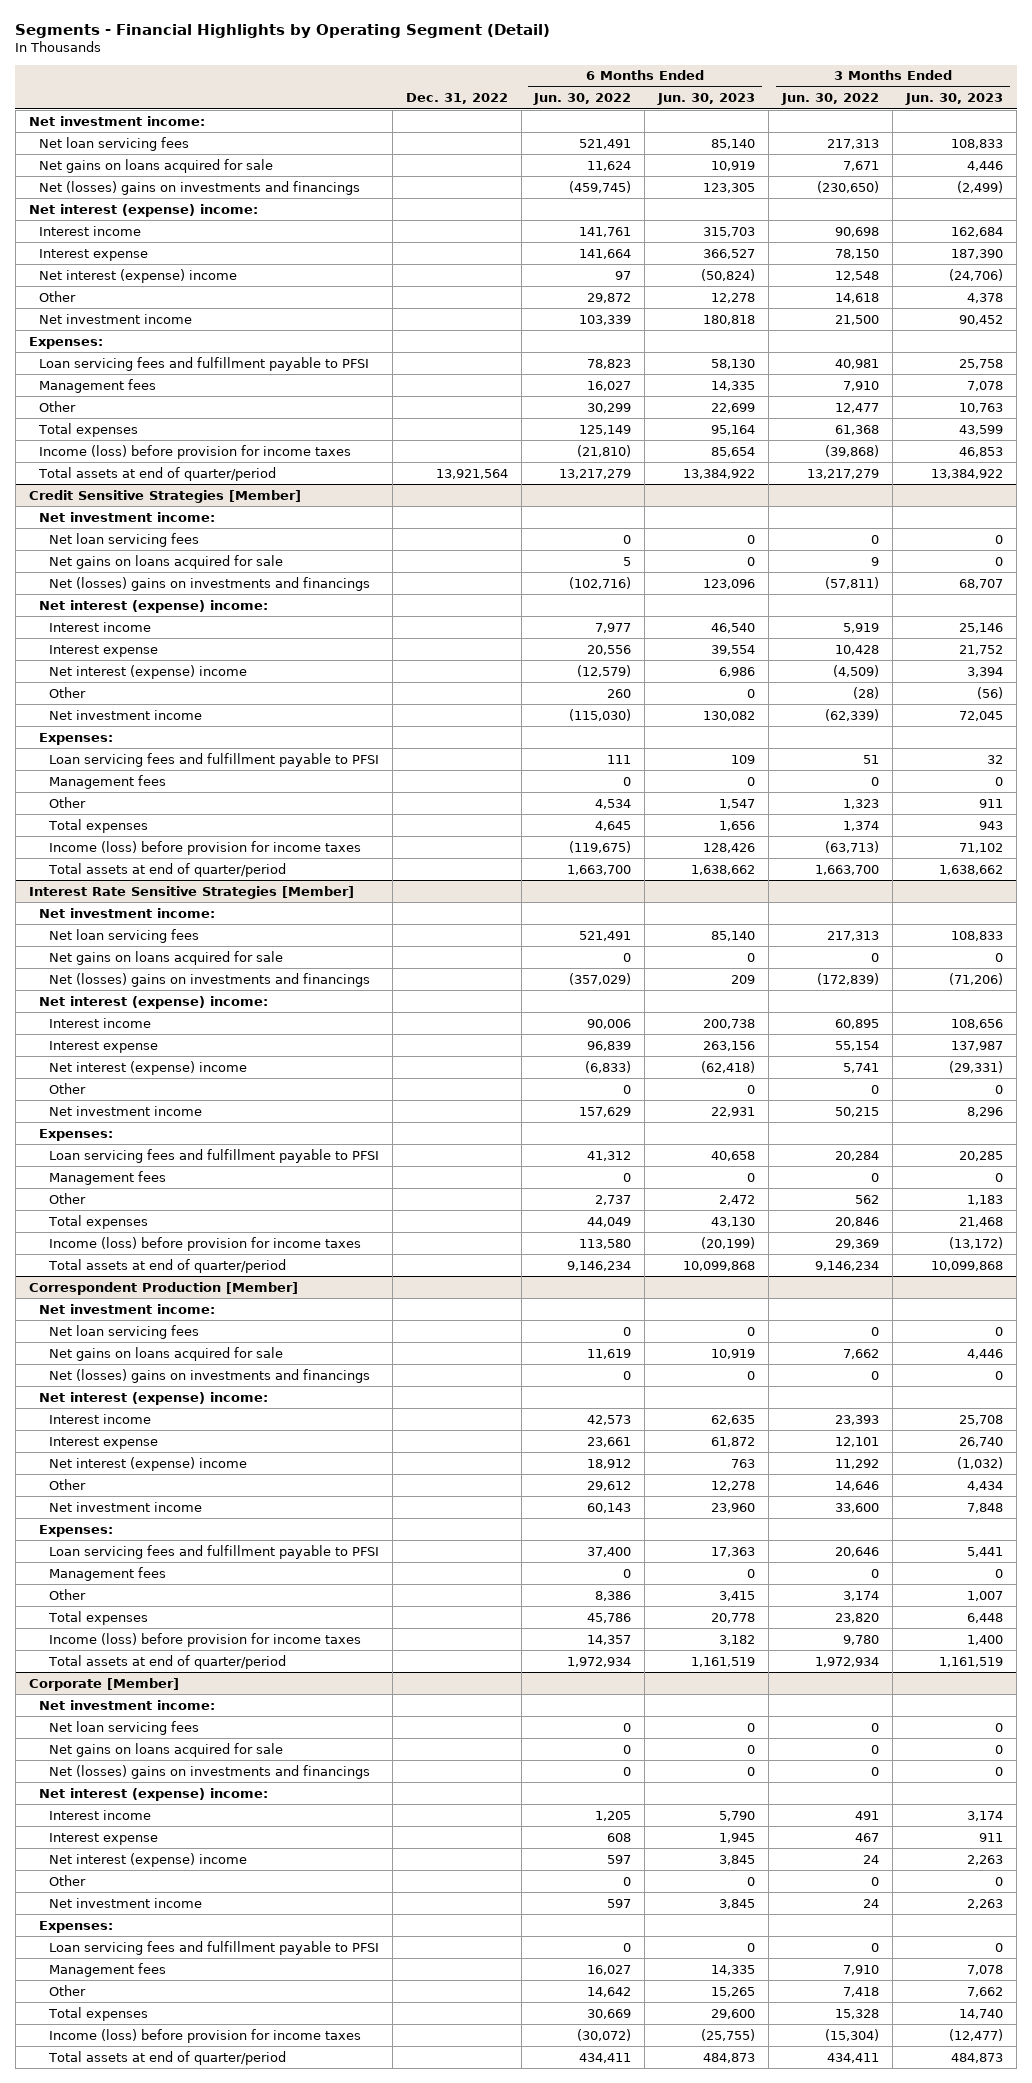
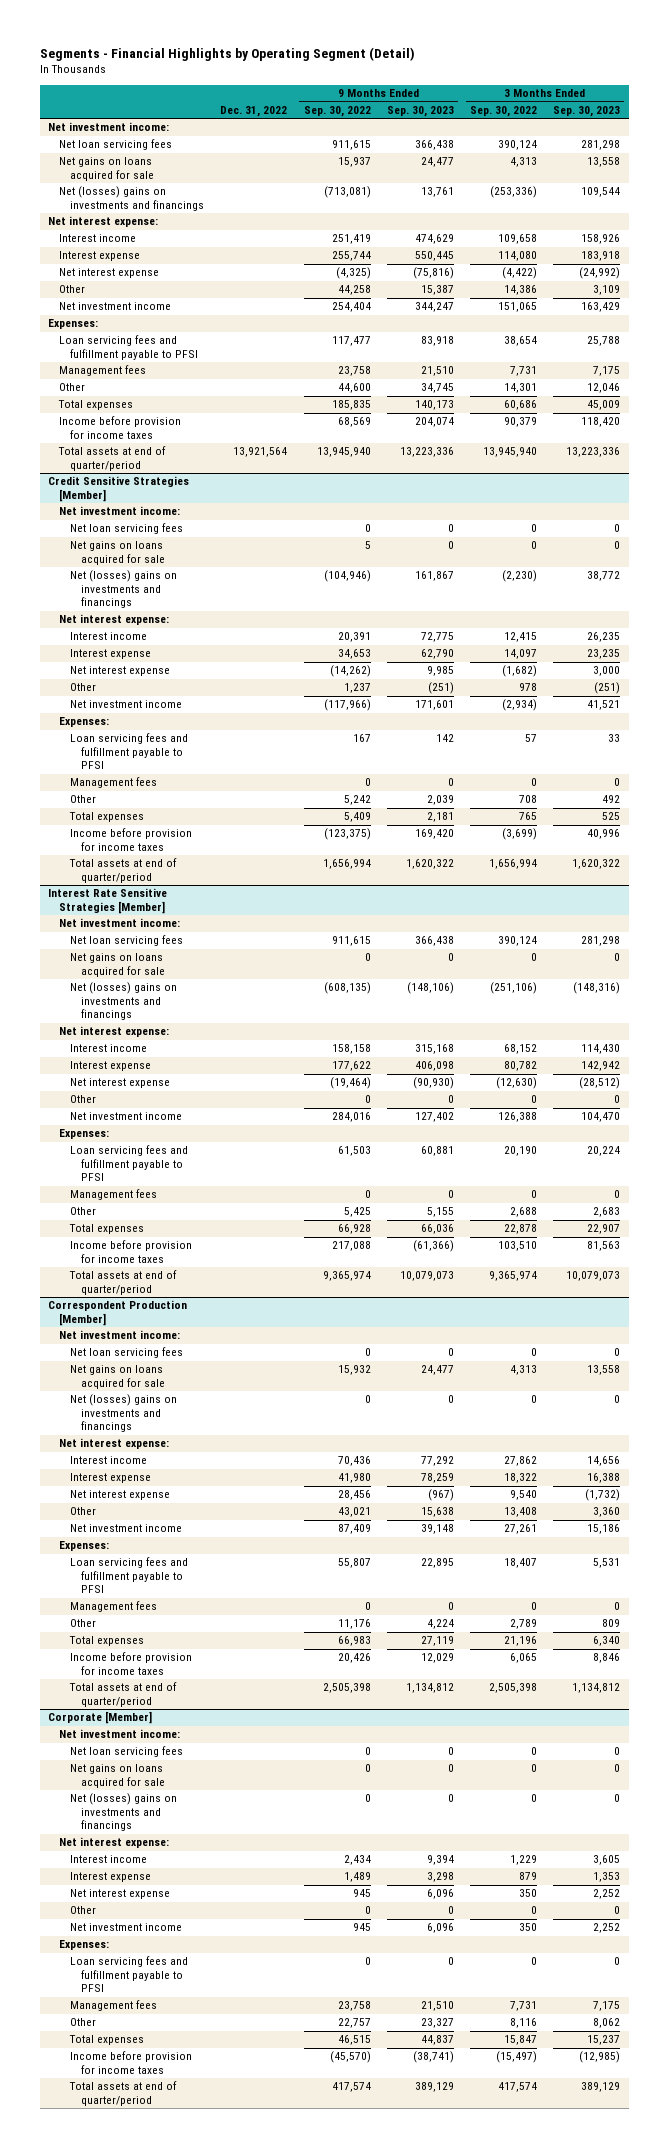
- | Dec. 31, 2022 | 6 Months Ended Jun. 30, 2022 | 6 Months Ended Jun. 30, 2023 | 3 Months Ended Jun. 30, 2022 | 3 Months Ended Jun. 30, 2023
+ | Dec. 31, 2022 | 9 Months Ended Sep. 30, 2022 | 9 Months Ended Sep. 30, 2023 | 3 Months Ended Sep. 30, 2022 | 3 Months Ended Sep. 30, 2023
- Net interest (expense) income:
+ Net interest expense:
- Net interest (expense) income | | 97 | (50,824) | 12,548 | (24,706)
+ Net interest expense | | (4,325) | (75,816) | (4,422) | (24,992)
- Income (loss) before provision for income taxes | | (21,810) | 85,654 | (39,868) | 46,853
+ Income before provision for income taxes | | 68,569 | 204,074 | 90,379 | 118,420
@ Credit Sensitive Strategies [Member]
- Net interest (expense) income:
+ Net interest expense:
- Net interest (expense) income | | (12,579) | 6,986 | (4,509) | 3,394
+ Net interest expense | | (14,262) | 9,985 | (1,682) | 3,000
- Income (loss) before provision for income taxes | | (119,675) | 128,426 | (63,713) | 71,102
+ Income before provision for income taxes | | (123,375) | 169,420 | (3,699) | 40,996
@ Interest Rate Sensitive Strategies [Member]
- Net interest (expense) income:
+ Net interest expense:
- Net interest (expense) income | | (6,833) | (62,418) | 5,741 | (29,331)
+ Net interest expense | | (19,464) | (90,930) | (12,630) | (28,512)
- Income (loss) before provision for income taxes | | 113,580 | (20,199) | 29,369 | (13,172)
+ Income before provision for income taxes | | 217,088 | (61,366) | 103,510 | 81,563
@ Correspondent Production [Member]
- Net interest (expense) income:
+ Net interest expense:
- Net interest (expense) income | | 18,912 | 763 | 11,292 | (1,032)
+ Net interest expense | | 28,456 | (967) | 9,540 | (1,732)
- Income (loss) before provision for income taxes | | 14,357 | 3,182 | 9,780 | 1,400
+ Income before provision for income taxes | | 20,426 | 12,029 | 6,065 | 8,846
@ Corporate [Member]
- Net interest (expense) income:
+ Net interest expense:
- Net interest (expense) income | | 597 | 3,845 | 24 | 2,263
+ Net interest expense | | 945 | 6,096 | 350 | 2,252
- Income (loss) before provision for income taxes | | (30,072) | (25,755) | (15,304) | (12,477)
+ Income before provision for income taxes | | (45,570) | (38,741) | (15,497) | (12,985)

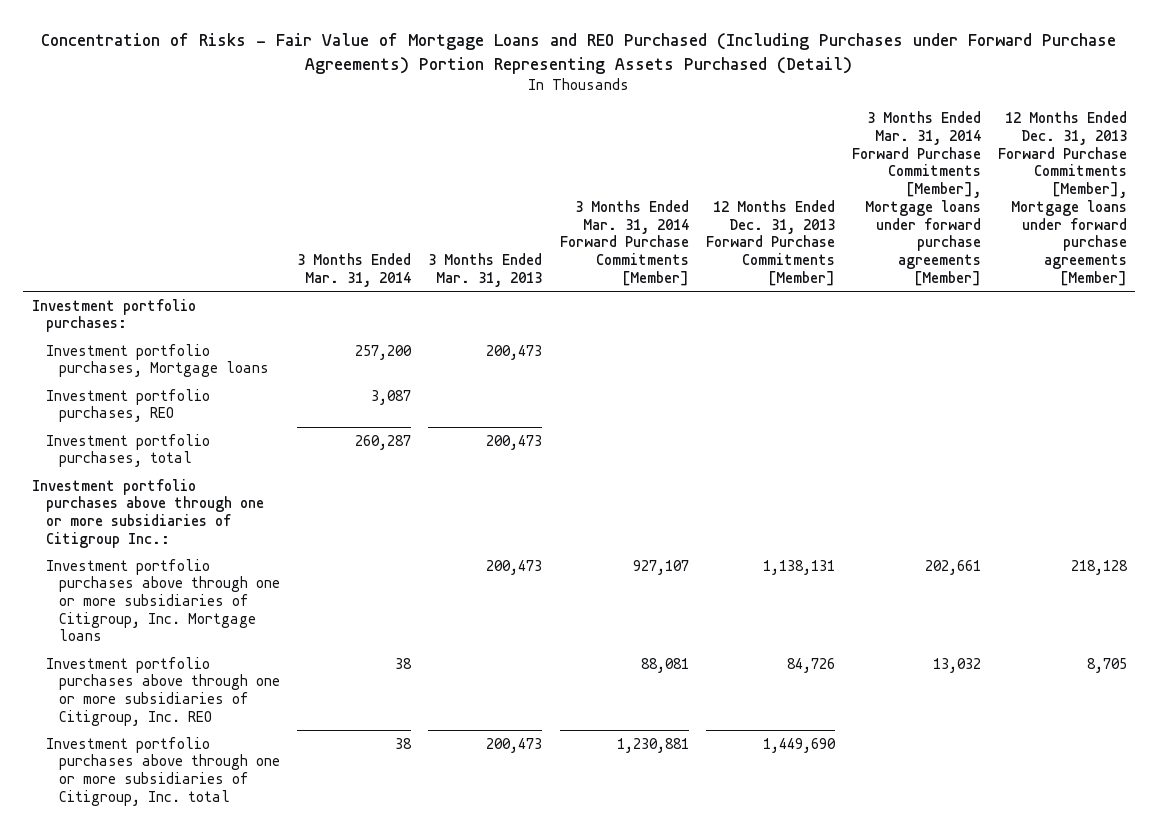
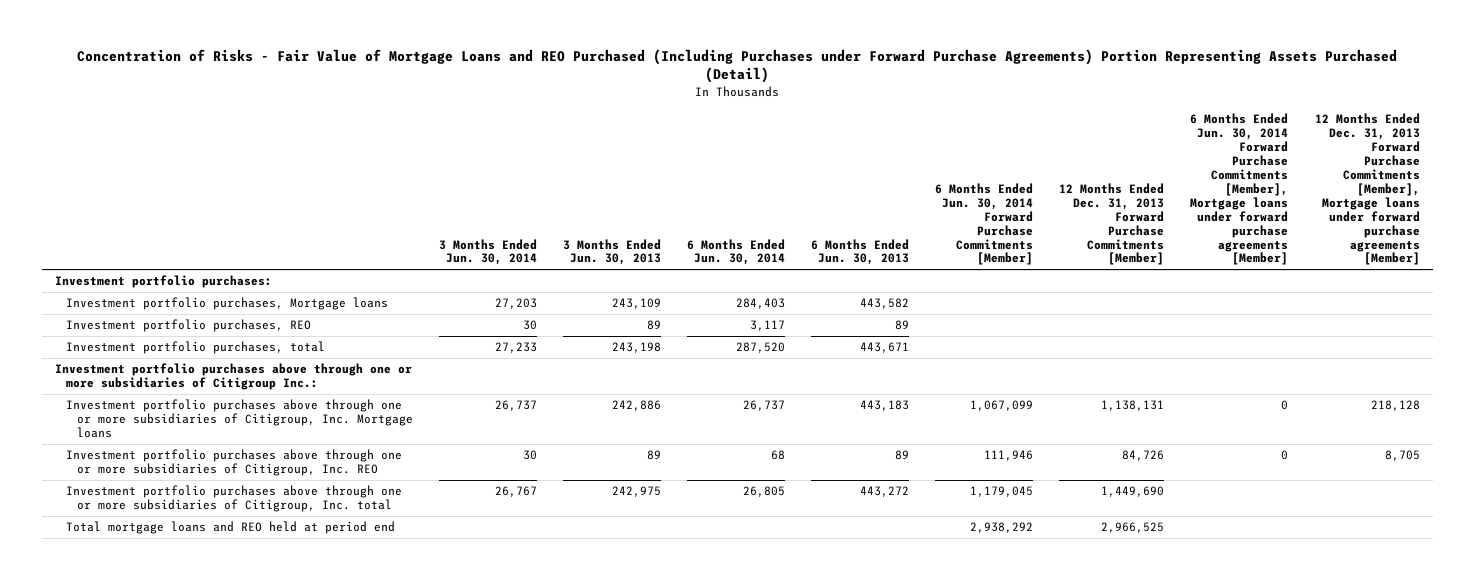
- | 3 Months Ended Mar. 31, 2014 | 3 Months Ended Mar. 31, 2013 | 3 Months Ended Mar. 31, 2014 Forward Purchase Commitments [Member] | 12 Months Ended Dec. 31, 2013 Forward Purchase Commitments [Member] | 3 Months Ended Mar. 31, 2014 Forward Purchase Commitments [Member], Mortgage loans under forward purchase agreements [Member] | 12 Months Ended Dec. 31, 2013 Forward Purchase Commitments [Member], Mortgage loans under forward purchase agreements [Member]
+ | 3 Months Ended Jun. 30, 2014 | 3 Months Ended Jun. 30, 2013 | 6 Months Ended Jun. 30, 2014 | 6 Months Ended Jun. 30, 2013 | 6 Months Ended Jun. 30, 2014 Forward Purchase Commitments [Member] | 12 Months Ended Dec. 31, 2013 Forward Purchase Commitments [Member] | 6 Months Ended Jun. 30, 2014 Forward Purchase Commitments [Member], Mortgage loans under forward purchase agreements [Member] | 12 Months Ended Dec. 31, 2013 Forward Purchase Commitments [Member], Mortgage loans under forward purchase agreements [Member]
+ Total mortgage loans and REO held at period end | | | | | 2,938,292 | 2,966,525 | |

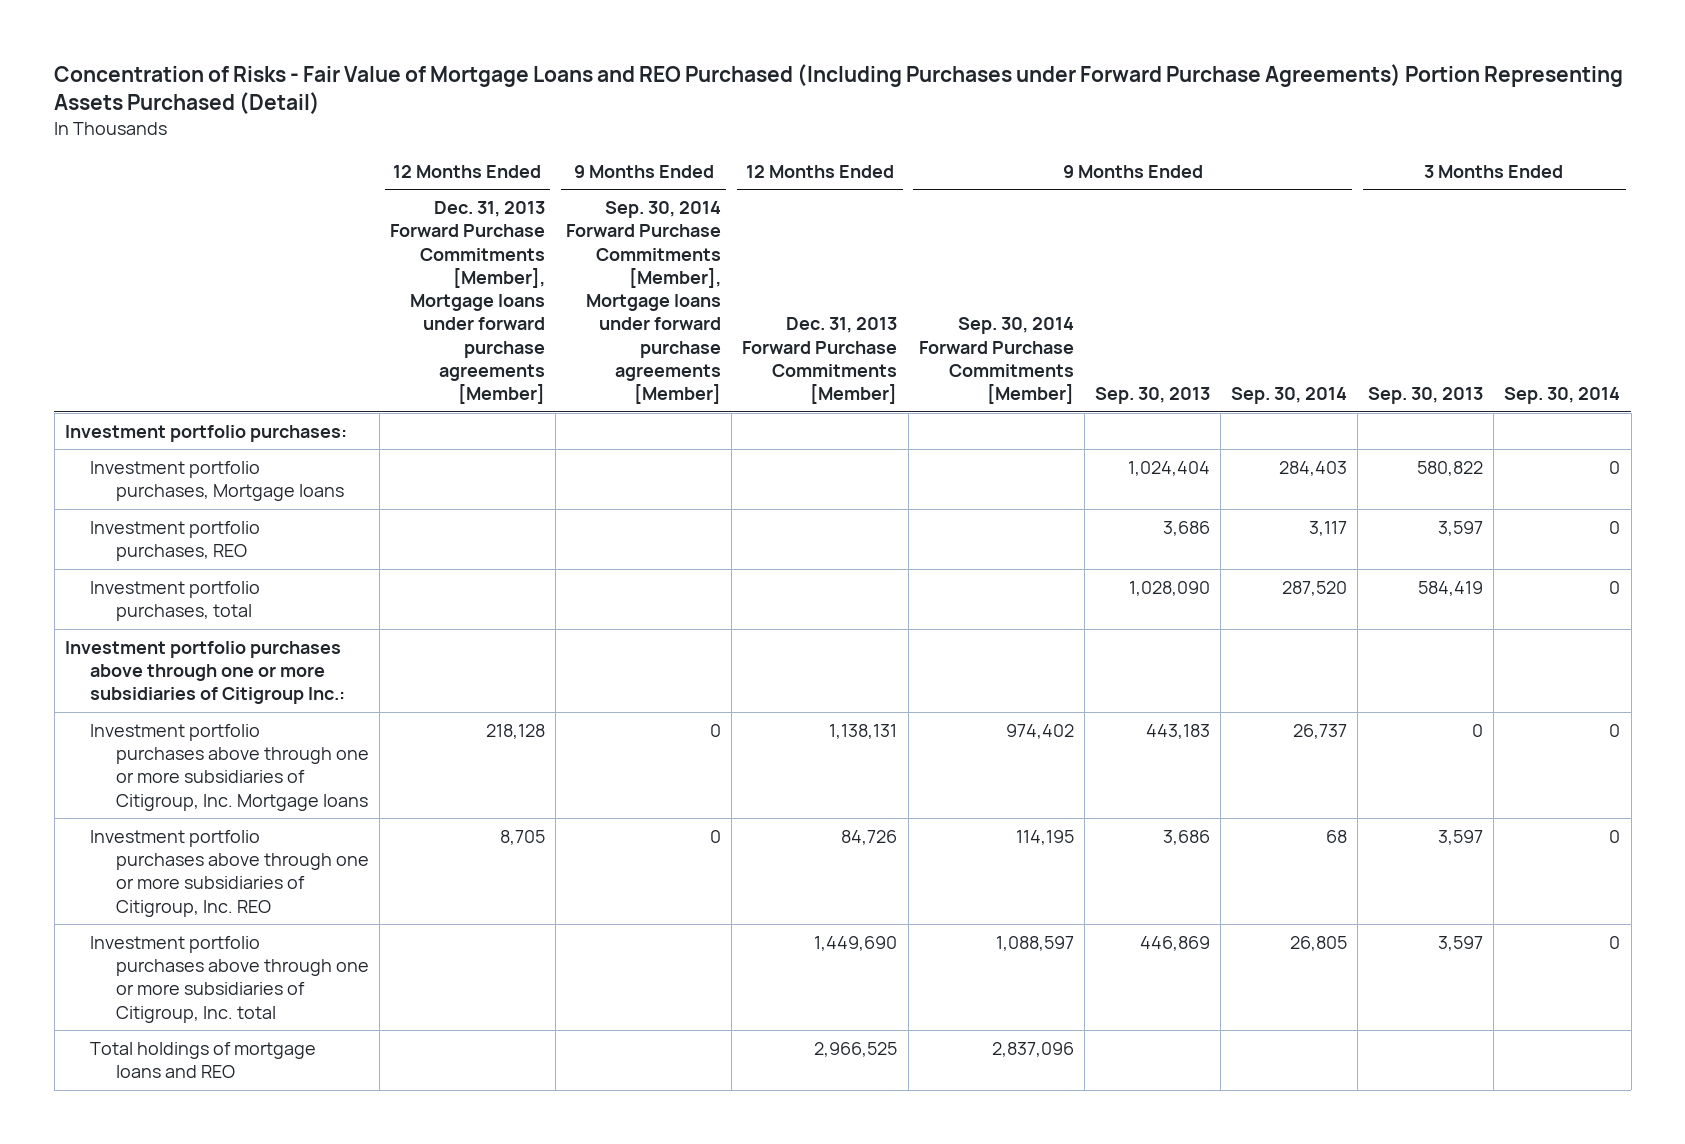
- | 3 Months Ended Jun. 30, 2014 | 3 Months Ended Jun. 30, 2013 | 6 Months Ended Jun. 30, 2014 | 6 Months Ended Jun. 30, 2013 | 6 Months Ended Jun. 30, 2014 Forward Purchase Commitments [Member] | 12 Months Ended Dec. 31, 2013 Forward Purchase Commitments [Member] | 6 Months Ended Jun. 30, 2014 Forward Purchase Commitments [Member], Mortgage loans under forward purchase agreements [Member] | 12 Months Ended Dec. 31, 2013 Forward Purchase Commitments [Member], Mortgage loans under forward purchase agreements [Member]
+ | 12 Months Ended Dec. 31, 2013 Forward Purchase Commitments [Member], Mortgage loans under forward purchase agreements [Member] | 9 Months Ended Sep. 30, 2014 Forward Purchase Commitments [Member], Mortgage loans under forward purchase agreements [Member] | 12 Months Ended Dec. 31, 2013 Forward Purchase Commitments [Member] | 9 Months Ended Sep. 30, 2014 Forward Purchase Commitments [Member] | 9 Months Ended Sep. 30, 2013 | 9 Months Ended Sep. 30, 2014 | 3 Months Ended Sep. 30, 2013 | 3 Months Ended Sep. 30, 2014
- Total mortgage loans and REO held at period end | | | | | 2,938,292 | 2,966,525 | |
+ Total holdings of mortgage loans and REO | | | 2,966,525 | 2,837,096 | | | |

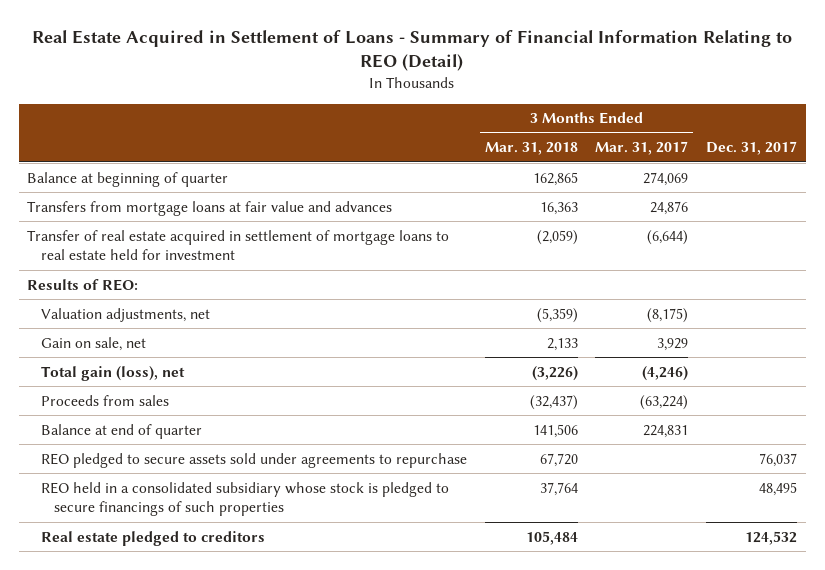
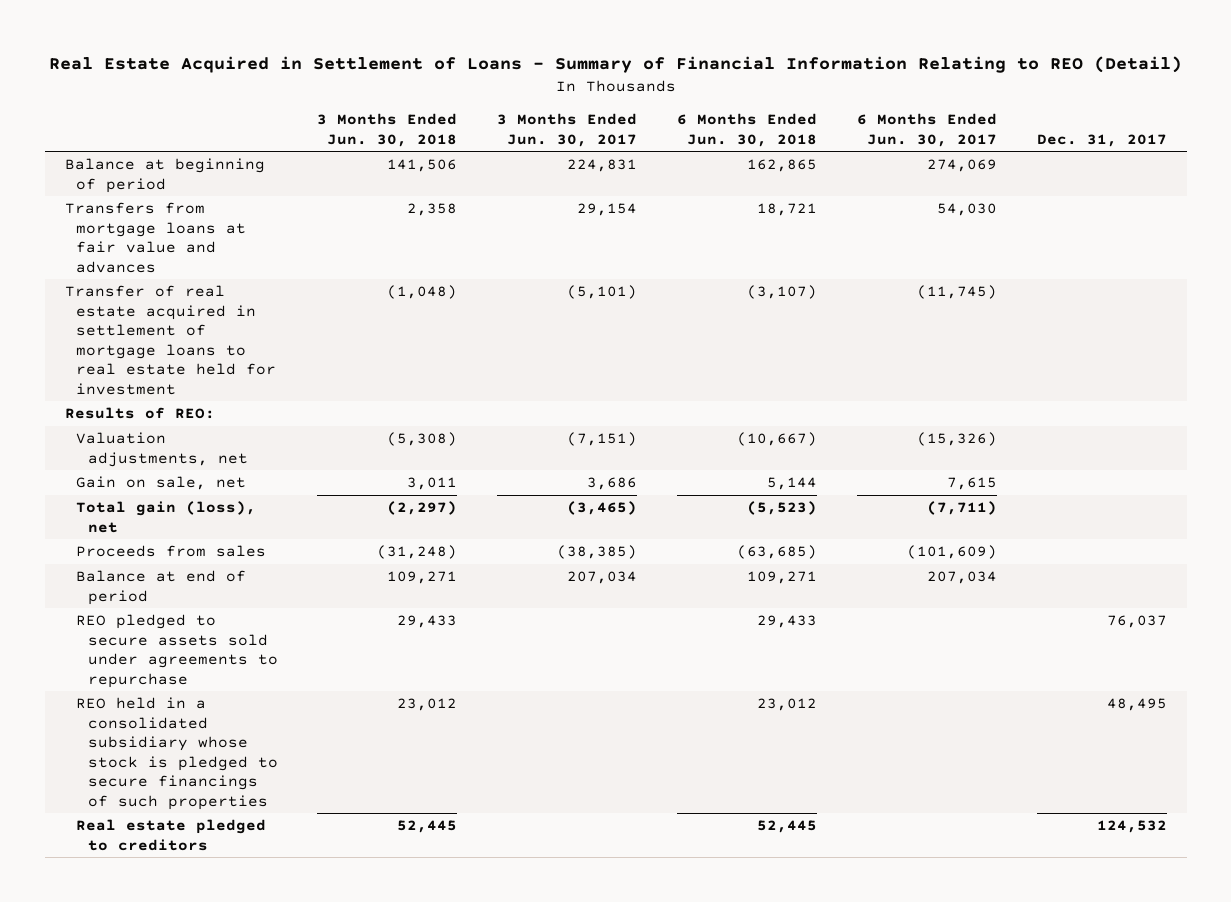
- | 3 Months Ended Mar. 31, 2018 | 3 Months Ended Mar. 31, 2017 | Dec. 31, 2017
+ | 3 Months Ended Jun. 30, 2018 | 3 Months Ended Jun. 30, 2017 | 6 Months Ended Jun. 30, 2018 | 6 Months Ended Jun. 30, 2017 | Dec. 31, 2017
- Balance at beginning of quarter | 162,865 | 274,069 |
+ Balance at beginning of period | 141,506 | 224,831 | 162,865 | 274,069 |
- Balance at end of quarter | 141,506 | 224,831 |
+ Balance at end of period | 109,271 | 207,034 | 109,271 | 207,034 |

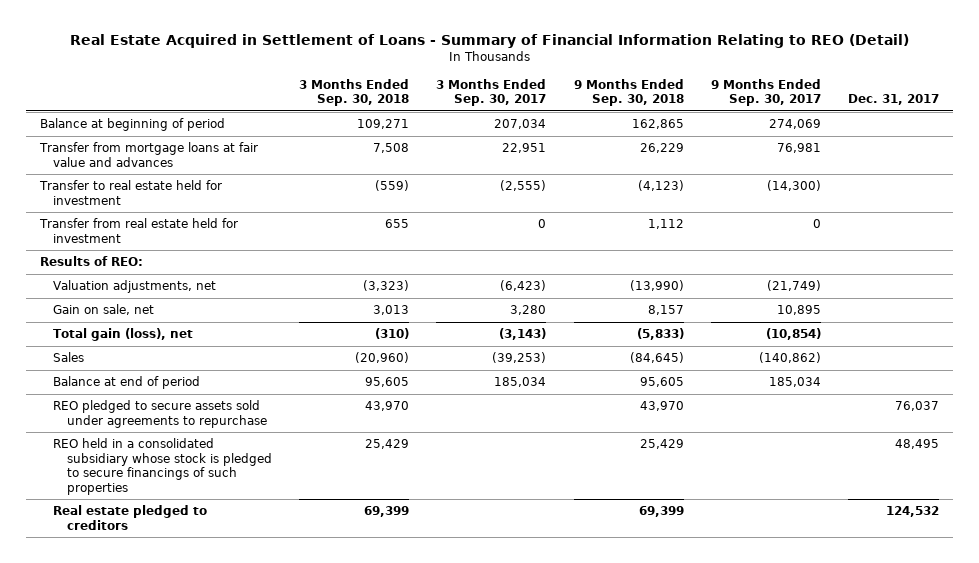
- | 3 Months Ended Jun. 30, 2018 | 3 Months Ended Jun. 30, 2017 | 6 Months Ended Jun. 30, 2018 | 6 Months Ended Jun. 30, 2017 | Dec. 31, 2017
+ | 3 Months Ended Sep. 30, 2018 | 3 Months Ended Sep. 30, 2017 | 9 Months Ended Sep. 30, 2018 | 9 Months Ended Sep. 30, 2017 | Dec. 31, 2017
- Transfers from mortgage loans at fair value and advances | 2,358 | 29,154 | 18,721 | 54,030 |
- Transfer of real estate acquired in settlement of mortgage loans to real estate held for investment | (1,048) | (5,101) | (3,107) | (11,745) |
+ Transfer from mortgage loans at fair value and advances | 7,508 | 22,951 | 26,229 | 76,981 |
+ Transfer to real estate held for investment | (559) | (2,555) | (4,123) | (14,300) |
+ Transfer from real estate held for investment | 655 | 0 | 1,112 | 0 |
- Proceeds from sales | (31,248) | (38,385) | (63,685) | (101,609) |
+ Sales | (20,960) | (39,253) | (84,645) | (140,862) |

